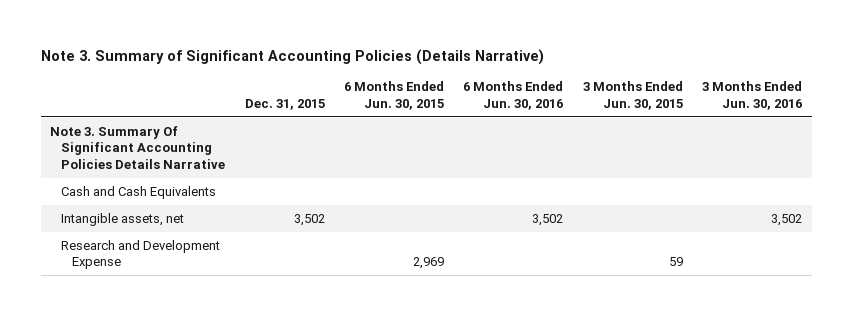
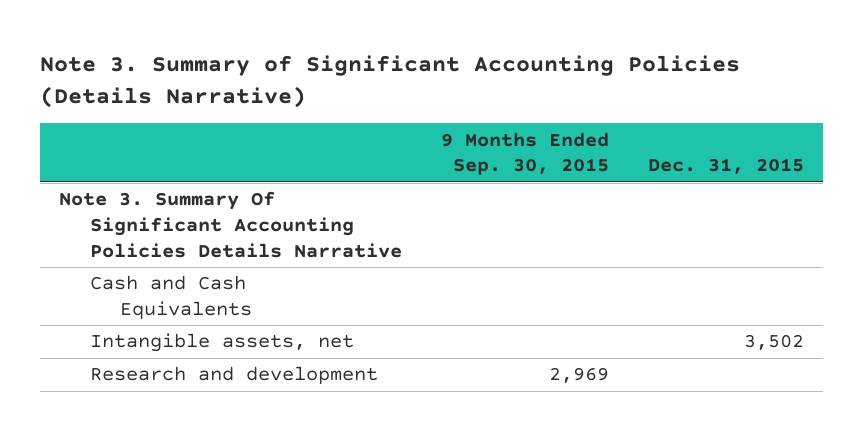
- | Dec. 31, 2015 | 6 Months Ended Jun. 30, 2015 | 6 Months Ended Jun. 30, 2016 | 3 Months Ended Jun. 30, 2015 | 3 Months Ended Jun. 30, 2016
+ | 9 Months Ended Sep. 30, 2015 | Dec. 31, 2015
- Research and Development Expense | | 2,969 | | 59 |
+ Research and development | 2,969 |

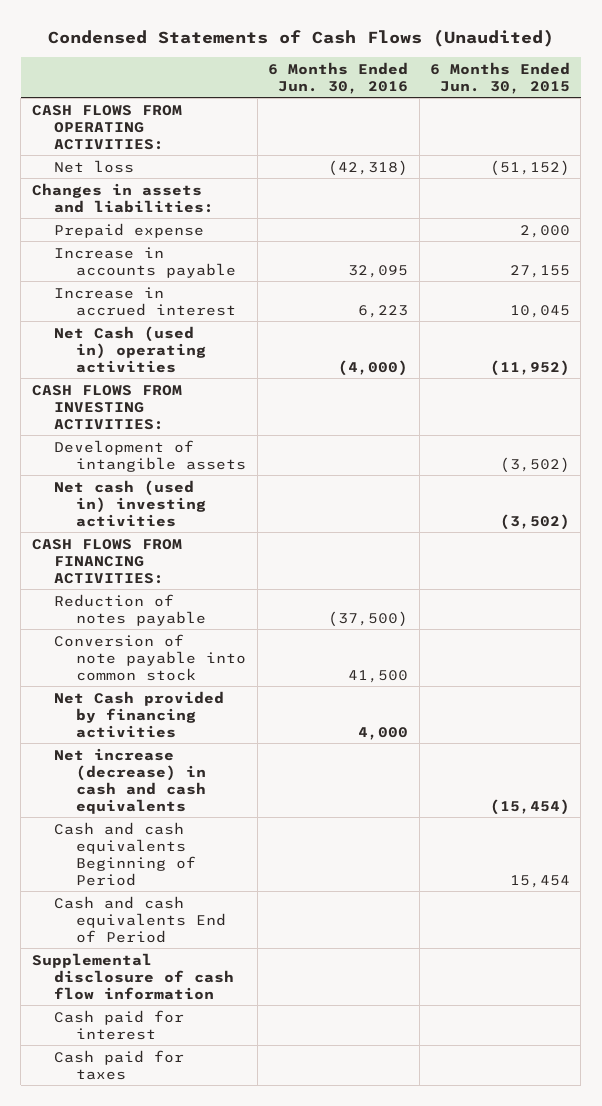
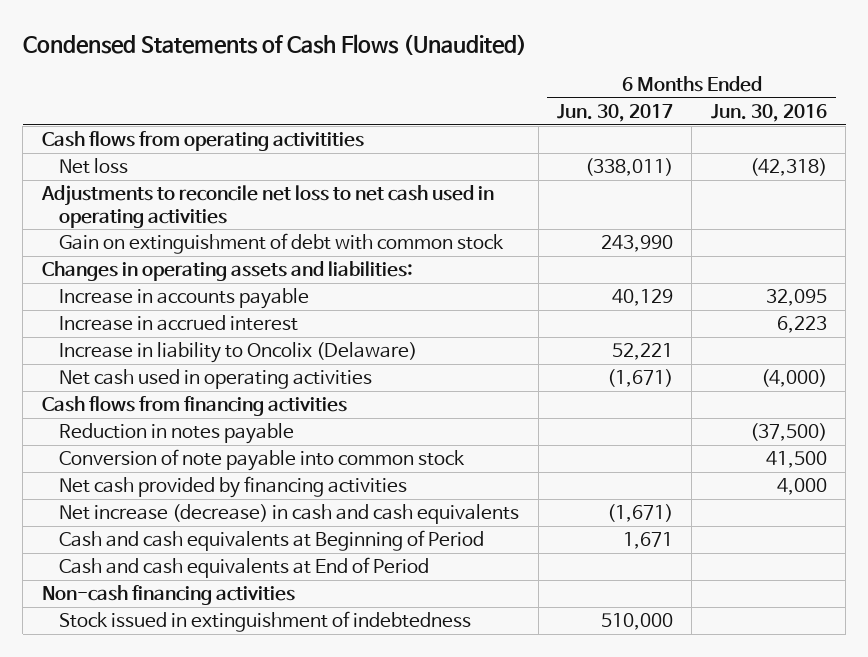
- | 6 Months Ended Jun. 30, 2016 | 6 Months Ended Jun. 30, 2015
+ | 6 Months Ended Jun. 30, 2017 | 6 Months Ended Jun. 30, 2016
- CASH FLOWS FROM OPERATING ACTIVITIES:
+ Cash flows from operating activitities
- Changes in assets and liabilities:
- Prepaid expense | | 2,000
+ Adjustments to reconcile net loss to net cash used in operating activities
+ Gain on extinguishment of debt with common stock | 243,990 |
+ Changes in operating assets and liabilities:
- Net Cash (used in) operating activities | (4,000) | (11,952)
- CASH FLOWS FROM INVESTING ACTIVITIES:
- Development of intangible assets | | (3,502)
- Net cash (used in) investing activities | | (3,502)
- CASH FLOWS FROM FINANCING ACTIVITIES:
- Reduction of notes payable | (37,500) |
+ Increase in liability to Oncolix (Delaware) | 52,221 |
+ Net cash used in operating activities | (1,671) | (4,000)
+ Cash flows from financing activities
+ Reduction in notes payable | | (37,500)
- Net Cash provided by financing activities | 4,000 |
+ Net cash provided by financing activities | | 4,000
- Cash and cash equivalents Beginning of Period | | 15,454
- Cash and cash equivalents End of Period
- Supplemental disclosure of cash flow information
- Cash paid for interest
- Cash paid for taxes
+ Cash and cash equivalents at Beginning of Period | 1,671 |
+ Cash and cash equivalents at End of Period
+ Non-cash financing activities
+ Stock issued in extinguishment of indebtedness | 510,000 |

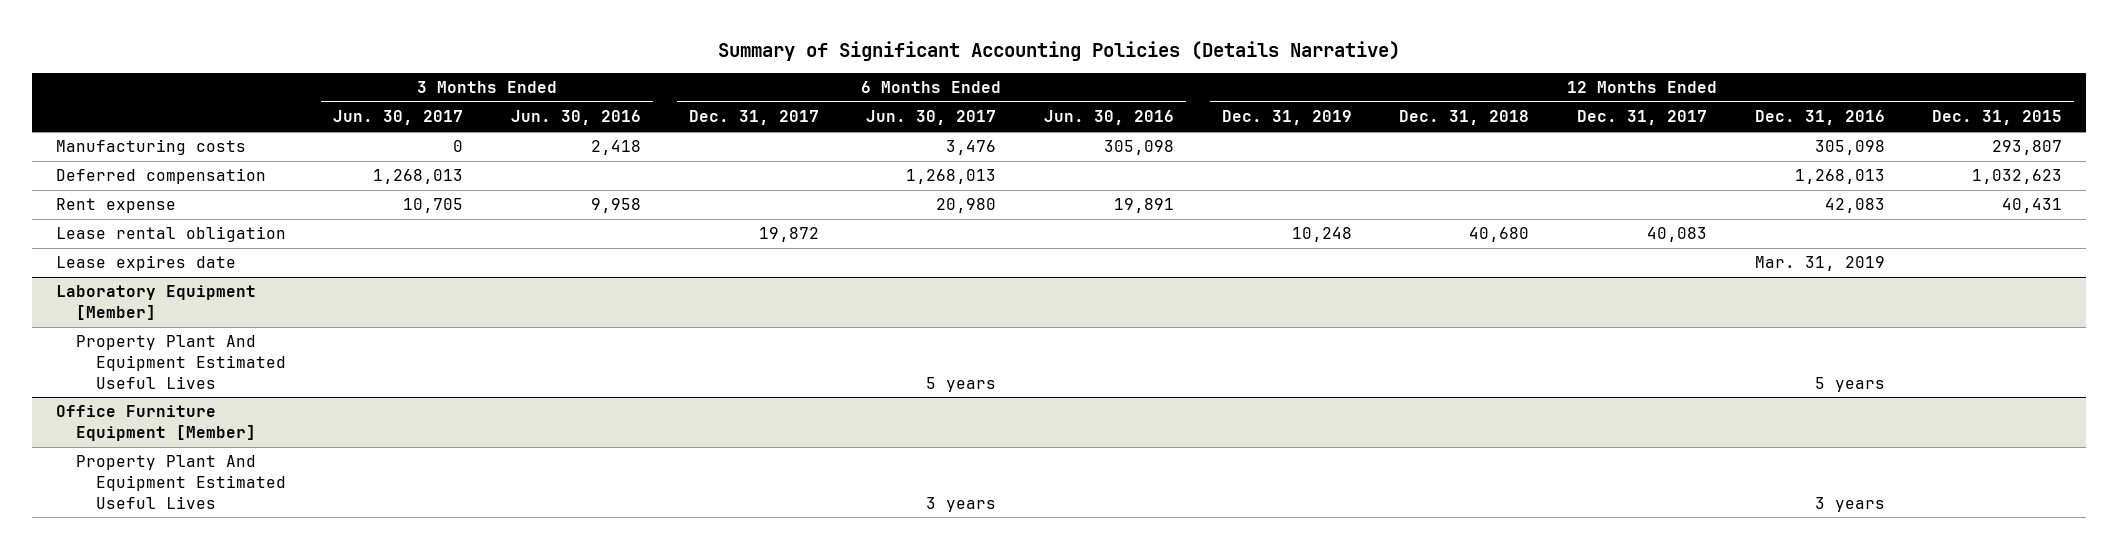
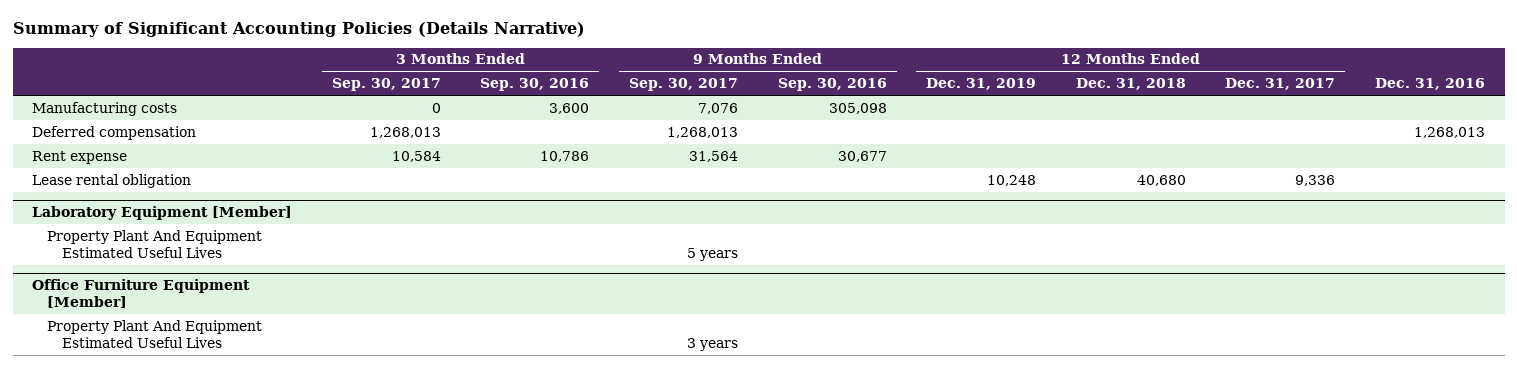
- | 3 Months Ended Jun. 30, 2017 | 3 Months Ended Jun. 30, 2016 | 6 Months Ended Dec. 31, 2017 | 6 Months Ended Jun. 30, 2017 | 6 Months Ended Jun. 30, 2016 | 12 Months Ended Dec. 31, 2019 | 12 Months Ended Dec. 31, 2018 | 12 Months Ended Dec. 31, 2017 | 12 Months Ended Dec. 31, 2016 | 12 Months Ended Dec. 31, 2015
+ | 3 Months Ended Sep. 30, 2017 | 3 Months Ended Sep. 30, 2016 | 9 Months Ended Sep. 30, 2017 | 9 Months Ended Sep. 30, 2016 | 12 Months Ended Dec. 31, 2019 | 12 Months Ended Dec. 31, 2018 | 12 Months Ended Dec. 31, 2017 | Dec. 31, 2016
- Lease rental obligation | | | 19,872 | | | 10,248 | 40,680 | 40,083 | |
- Lease expires date | | | | | | | | | Mar. 31, 2019 |
+ Lease rental obligation | | | | | 10,248 | 40,680 | 9,336 |

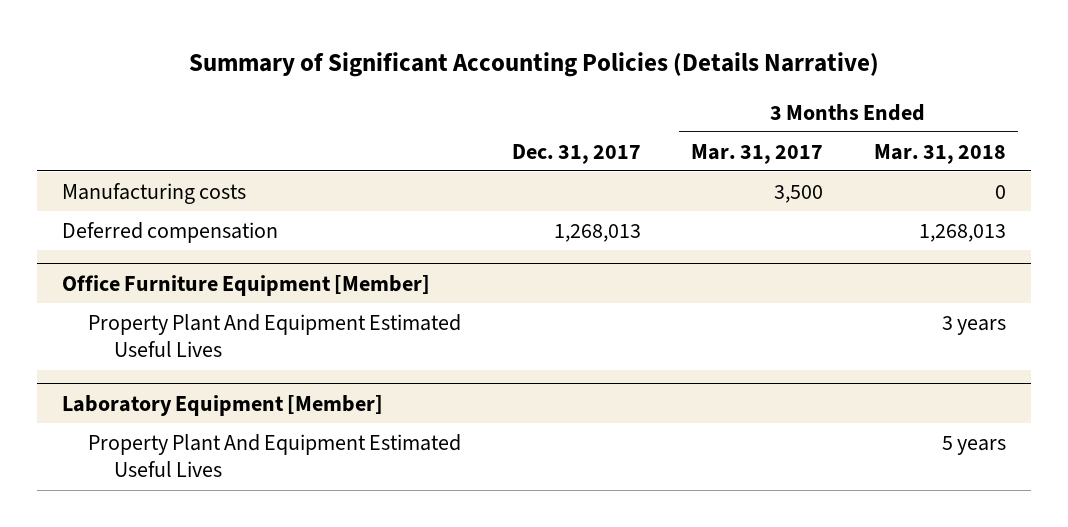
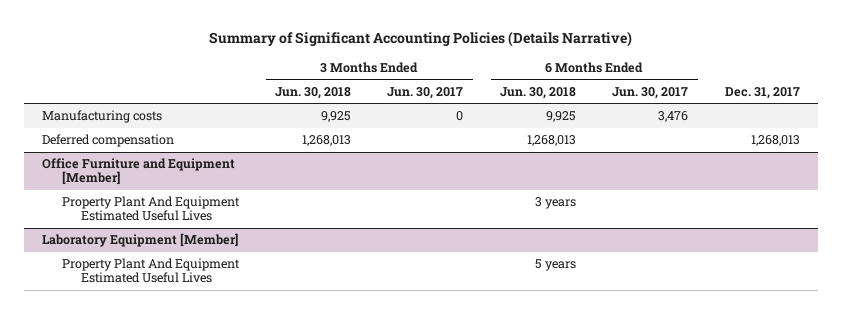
- | Dec. 31, 2017 | 3 Months Ended Mar. 31, 2017 | 3 Months Ended Mar. 31, 2018
+ | 3 Months Ended Jun. 30, 2018 | 3 Months Ended Jun. 30, 2017 | 6 Months Ended Jun. 30, 2018 | 6 Months Ended Jun. 30, 2017 | Dec. 31, 2017
- Office Furniture Equipment [Member]
+ Office Furniture and Equipment [Member]

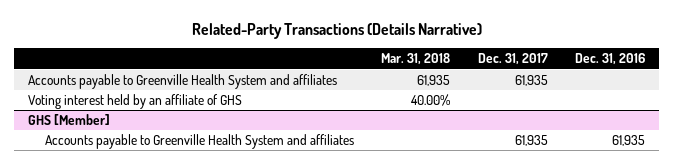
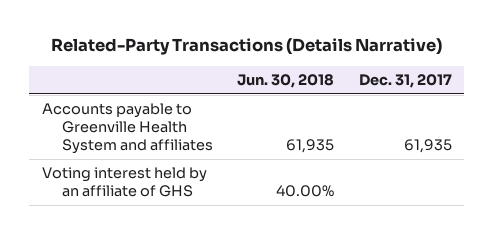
- | Mar. 31, 2018 | Dec. 31, 2017 | Dec. 31, 2016
+ | Jun. 30, 2018 | Dec. 31, 2017
- GHS [Member]
- Accounts payable to Greenville Health System and affiliates | | 61,935 | 61,935

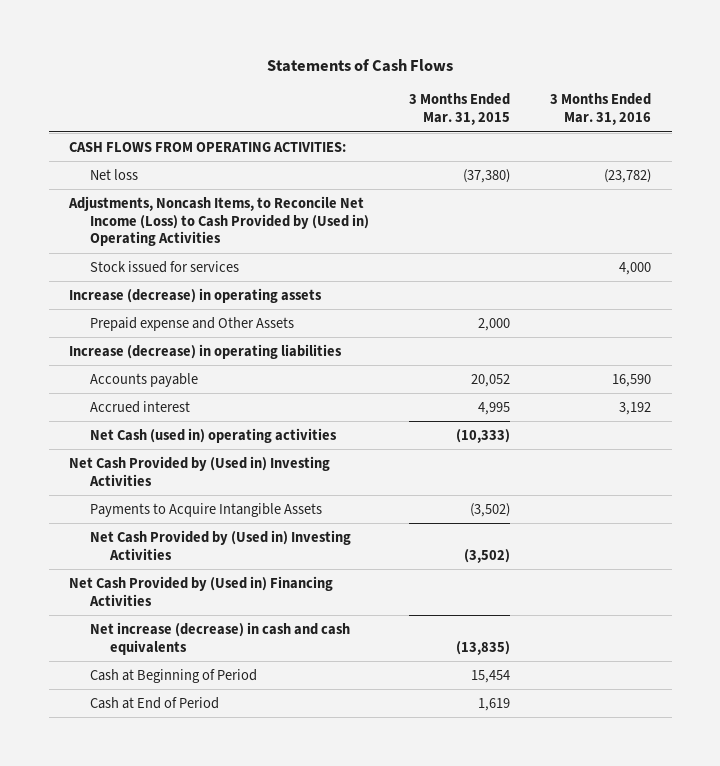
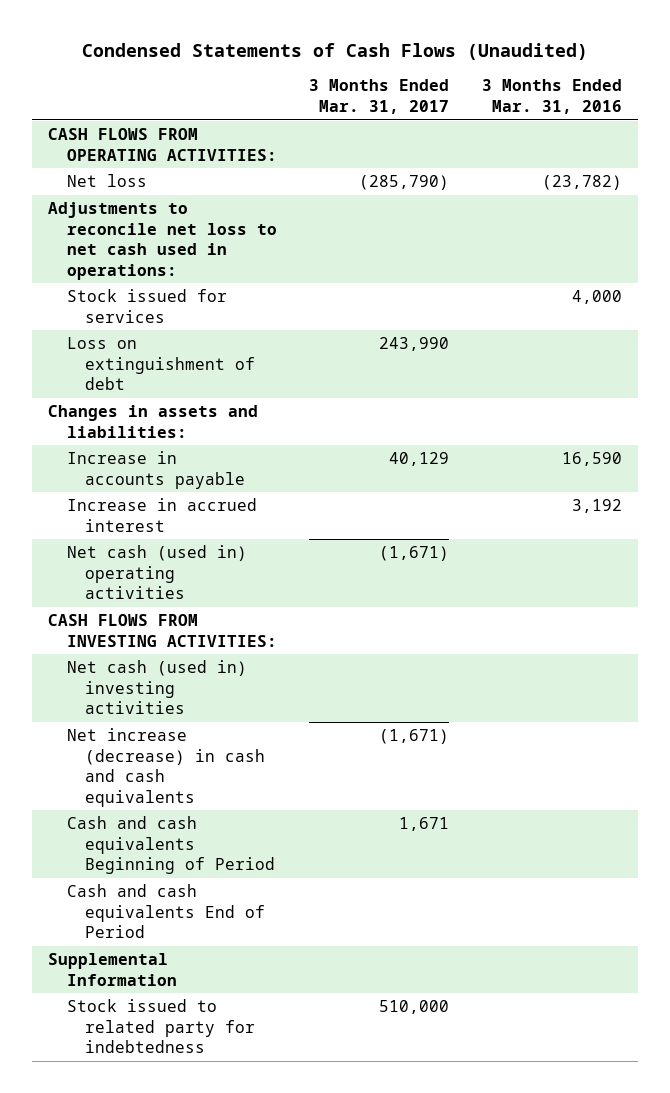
- Statements of Cash Flows
+ Condensed Statements of Cash Flows (Unaudited)
- | 3 Months Ended Mar. 31, 2015 | 3 Months Ended Mar. 31, 2016
+ | 3 Months Ended Mar. 31, 2017 | 3 Months Ended Mar. 31, 2016
- Adjustments, Noncash Items, to Reconcile Net Income (Loss) to Cash Provided by (Used in) Operating Activities
+ Adjustments to reconcile net loss to net cash used in operations:
- Increase (decrease) in operating assets
- Prepaid expense and Other Assets | 2,000 |
- Increase (decrease) in operating liabilities
- Accounts payable | 20,052 | 16,590
- Accrued interest | 4,995 | 3,192
- Net Cash (used in) operating activities | (10,333) |
- Net Cash Provided by (Used in) Investing Activities
- Payments to Acquire Intangible Assets | (3,502) |
- Net Cash Provided by (Used in) Investing Activities | (3,502) |
- Net Cash Provided by (Used in) Financing Activities
+ Loss on extinguishment of debt | 243,990 |
+ Changes in assets and liabilities:
+ Increase in accounts payable | 40,129 | 16,590
+ Increase in accrued interest | | 3,192
+ Net cash (used in) operating activities | (1,671) |
+ CASH FLOWS FROM INVESTING ACTIVITIES:
+ Net cash (used in) investing activities
- Cash at Beginning of Period | 15,454 |
- Cash at End of Period | 1,619 |
+ Cash and cash equivalents Beginning of Period | 1,671 |
+ Cash and cash equivalents End of Period
+ Supplemental Information
+ Stock issued to related party for indebtedness | 510,000 |

